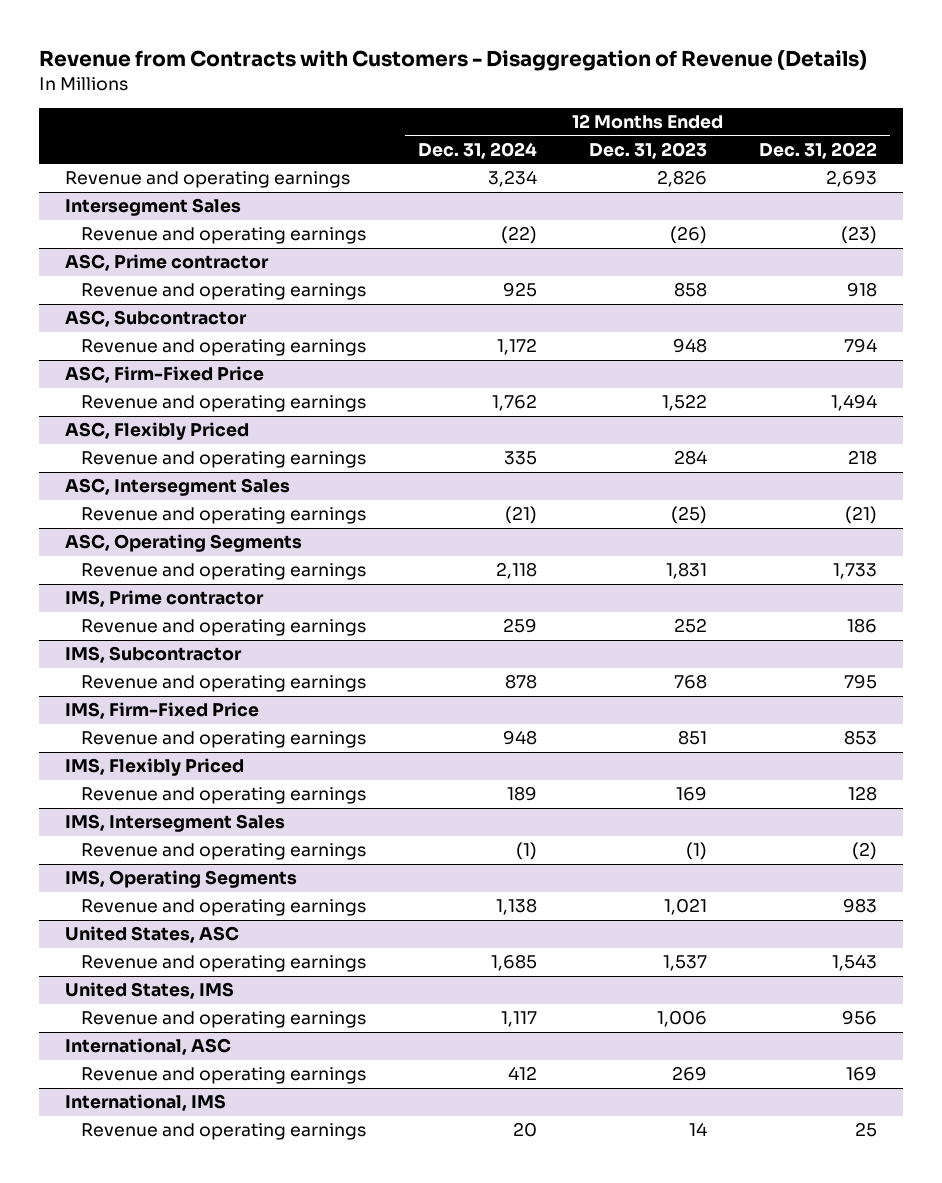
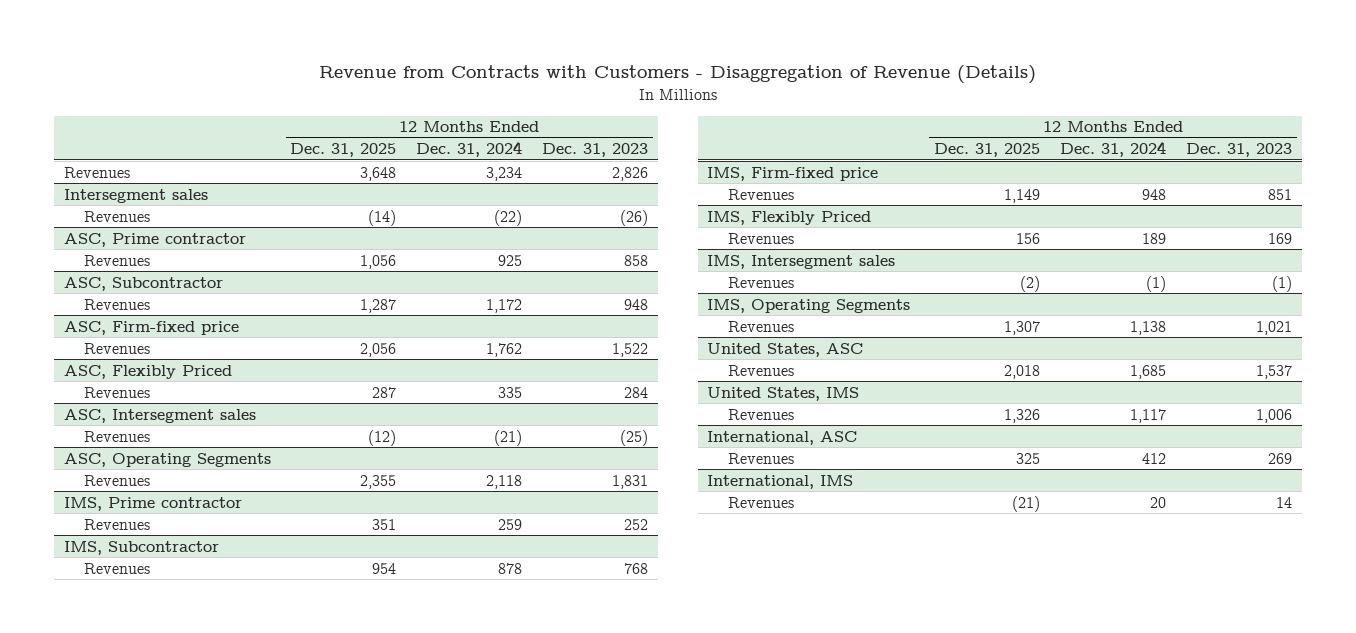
- | 12 Months Ended Dec. 31, 2024 | 12 Months Ended Dec. 31, 2023 | 12 Months Ended Dec. 31, 2022
+ | 12 Months Ended Dec. 31, 2025 | 12 Months Ended Dec. 31, 2024 | 12 Months Ended Dec. 31, 2023
- Revenue and operating earnings | 3,234 | 2,826 | 2,693
- Intersegment Sales
- Revenue and operating earnings | (22) | (26) | (23)
+ Revenues | 3,648 | 3,234 | 2,826
+ Intersegment sales
+ Revenues | (14) | (22) | (26)
@ ASC, Prime contractor
- Revenue and operating earnings | 925 | 858 | 918
+ Revenues | 1,056 | 925 | 858
@ ASC, Subcontractor
- Revenue and operating earnings | 1,172 | 948 | 794
- ASC, Firm-Fixed Price
- Revenue and operating earnings | 1,762 | 1,522 | 1,494
@ ASC, Subcontractor
+ Revenues | 1,287 | 1,172 | 948
+ ASC, Firm-fixed price
+ Revenues | 2,056 | 1,762 | 1,522
@ ASC, Flexibly Priced
- Revenue and operating earnings | 335 | 284 | 218
- ASC, Intersegment Sales
- Revenue and operating earnings | (21) | (25) | (21)
@ ASC, Flexibly Priced
+ Revenues | 287 | 335 | 284
+ ASC, Intersegment sales
+ Revenues | (12) | (21) | (25)
@ ASC, Operating Segments
- Revenue and operating earnings | 2,118 | 1,831 | 1,733
+ Revenues | 2,355 | 2,118 | 1,831
@ IMS, Prime contractor
- Revenue and operating earnings | 259 | 252 | 186
+ Revenues | 351 | 259 | 252
@ IMS, Subcontractor
- Revenue and operating earnings | 878 | 768 | 795
- IMS, Firm-Fixed Price
- Revenue and operating earnings | 948 | 851 | 853
@ IMS, Subcontractor
+ Revenues | 954 | 878 | 768
+ IMS, Firm-fixed price
+ Revenues | 1,149 | 948 | 851
@ IMS, Flexibly Priced
- Revenue and operating earnings | 189 | 169 | 128
- IMS, Intersegment Sales
- Revenue and operating earnings | (1) | (1) | (2)
@ IMS, Flexibly Priced
+ Revenues | 156 | 189 | 169
+ IMS, Intersegment sales
+ Revenues | (2) | (1) | (1)
@ IMS, Operating Segments
- Revenue and operating earnings | 1,138 | 1,021 | 983
+ Revenues | 1,307 | 1,138 | 1,021
@ United States, ASC
- Revenue and operating earnings | 1,685 | 1,537 | 1,543
+ Revenues | 2,018 | 1,685 | 1,537
@ United States, IMS
- Revenue and operating earnings | 1,117 | 1,006 | 956
+ Revenues | 1,326 | 1,117 | 1,006
@ International, ASC
- Revenue and operating earnings | 412 | 269 | 169
+ Revenues | 325 | 412 | 269
@ International, IMS
- Revenue and operating earnings | 20 | 14 | 25
+ Revenues | (21) | 20 | 14

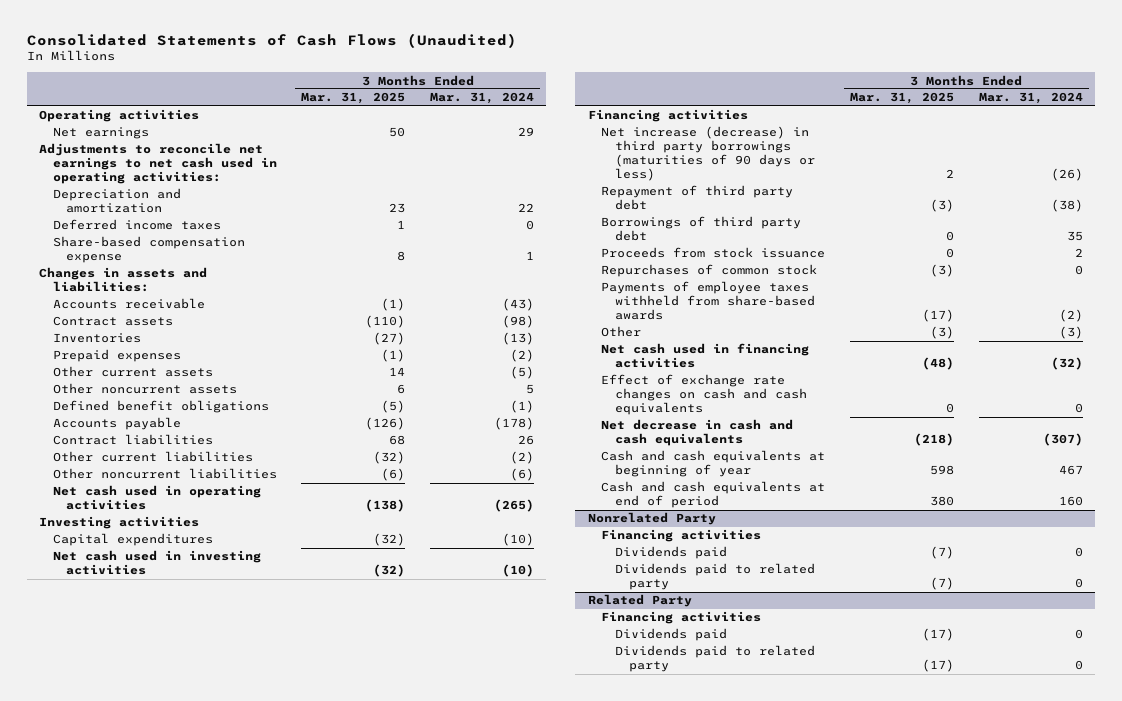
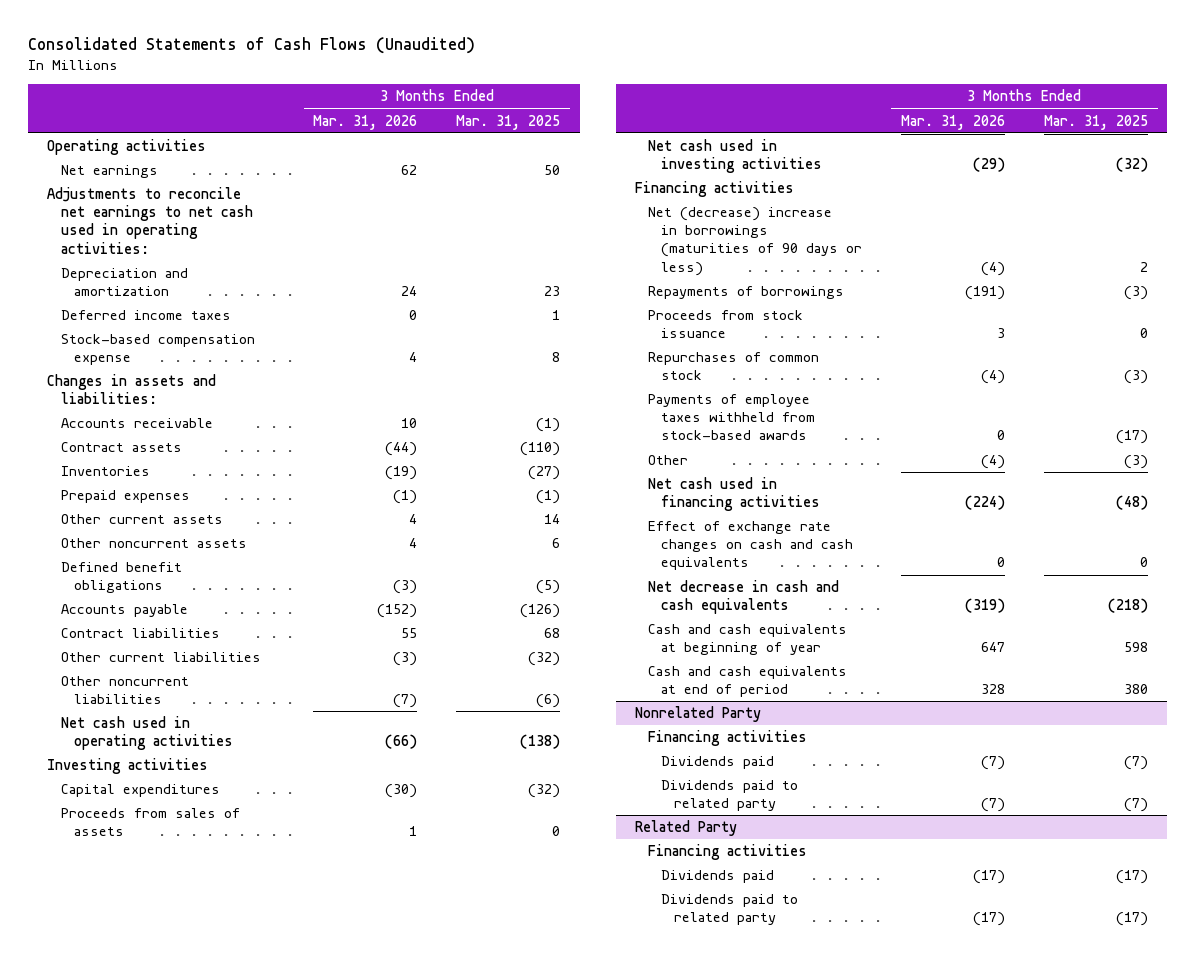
- | 3 Months Ended Mar. 31, 2025 | 3 Months Ended Mar. 31, 2024
+ | 3 Months Ended Mar. 31, 2026 | 3 Months Ended Mar. 31, 2025
- Share-based compensation expense | 8 | 1
+ Stock-based compensation expense | 4 | 8
+ Proceeds from sales of assets | 1 | 0
- Net increase (decrease) in third party borrowings (maturities of 90 days or less) | 2 | (26)
- Repayment of third party debt | (3) | (38)
- Borrowings of third party debt | 0 | 35
+ Net (decrease) increase in borrowings (maturities of 90 days or less) | (4) | 2
+ Repayments of borrowings | (191) | (3)
- Payments of employee taxes withheld from share-based awards | (17) | (2)
+ Payments of employee taxes withheld from stock-based awards | 0 | (17)

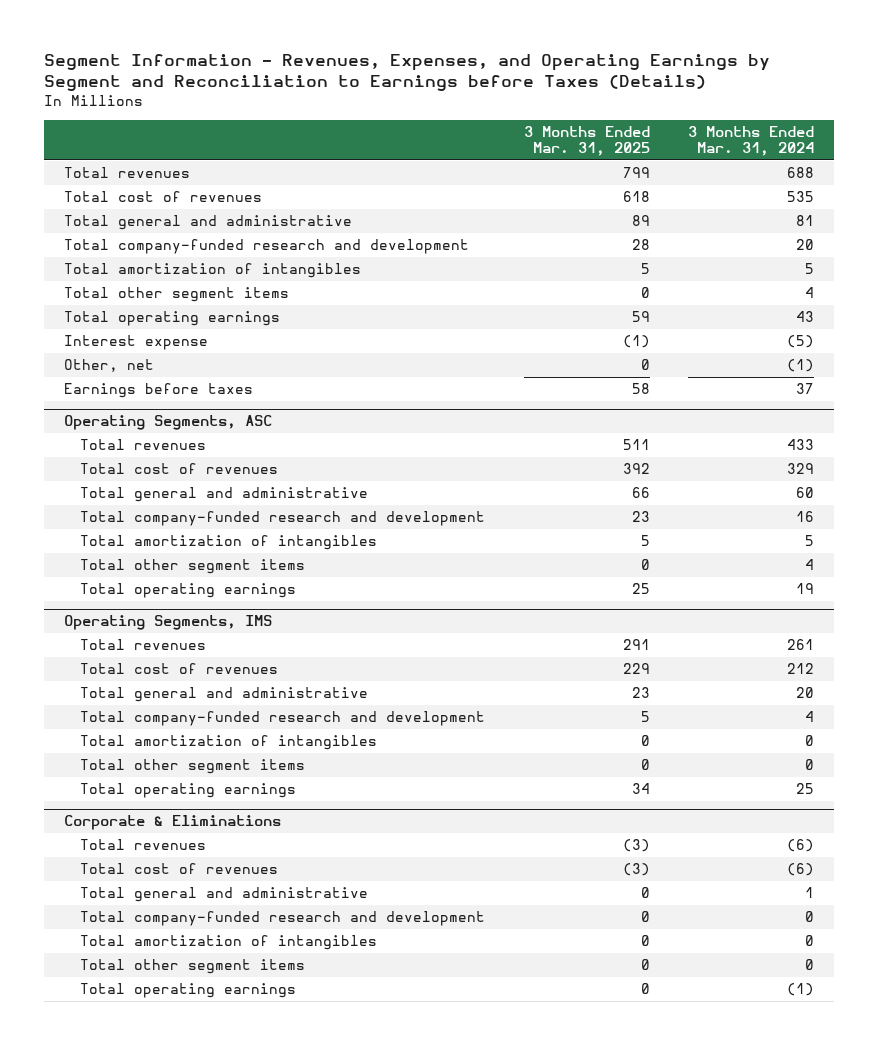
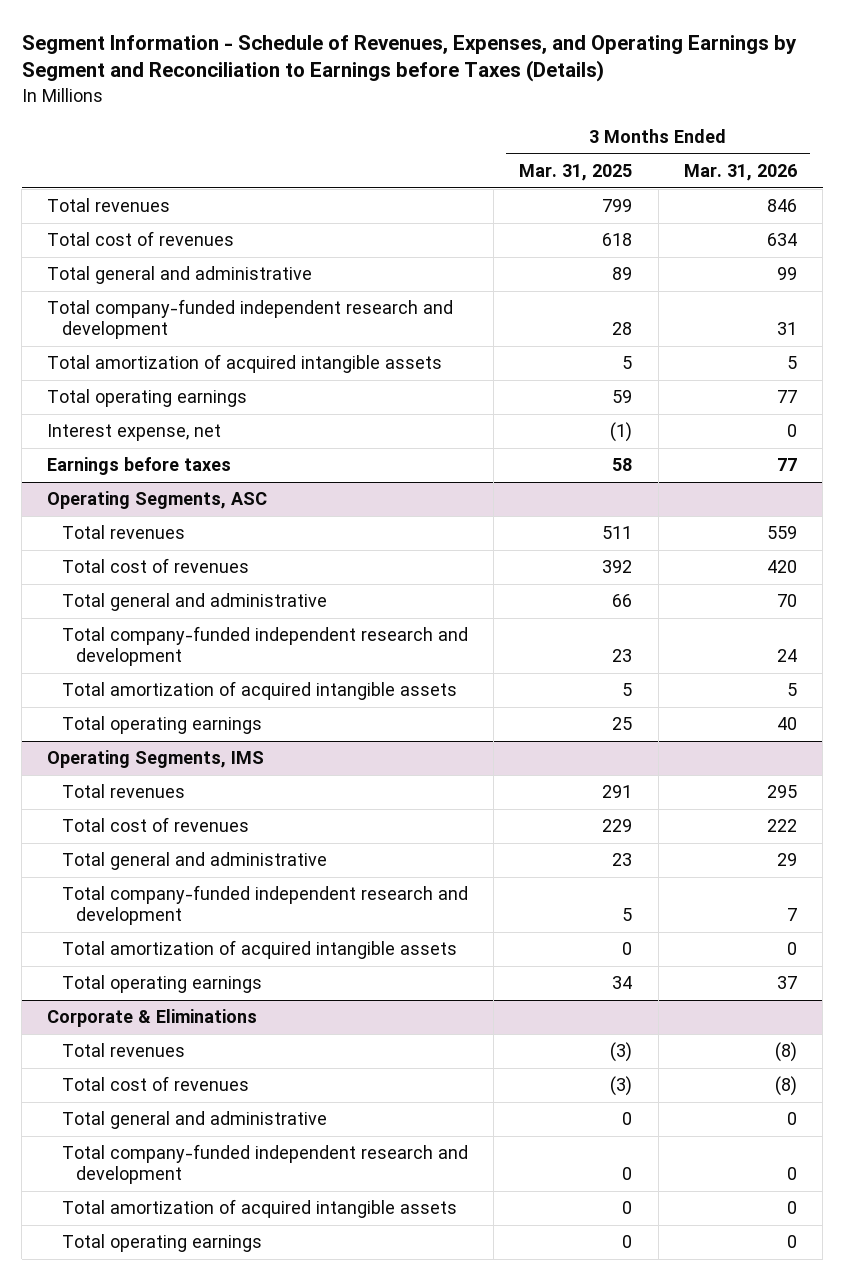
- Segment Information - Revenues, Expenses, and Operating Earnings by Segment and Reconciliation to Earnings before Taxes (Details)
+ Segment Information - Schedule of Revenues, Expenses, and Operating Earnings by Segment and Reconciliation to Earnings before Taxes (Details)
- | 3 Months Ended Mar. 31, 2025 | 3 Months Ended Mar. 31, 2024
+ | 3 Months Ended Mar. 31, 2025 | 3 Months Ended Mar. 31, 2026
- Total company-funded research and development | 28 | 20
- Total amortization of intangibles | 5 | 5
- Total other segment items | 0 | 4
+ Total company-funded independent research and development | 28 | 31
+ Total amortization of acquired intangible assets | 5 | 5
- Interest expense | (1) | (5)
- Other, net | 0 | (1)
+ Interest expense, net | (1) | 0
@ Operating Segments, ASC
- Total company-funded research and development | 23 | 16
- Total amortization of intangibles | 5 | 5
- Total other segment items | 0 | 4
+ Total company-funded independent research and development | 23 | 24
+ Total amortization of acquired intangible assets | 5 | 5
@ Operating Segments, IMS
- Total company-funded research and development | 5 | 4
- Total amortization of intangibles | 0 | 0
- Total other segment items | 0 | 0
+ Total company-funded independent research and development | 5 | 7
+ Total amortization of acquired intangible assets | 0 | 0
@ Corporate & Eliminations
- Total company-funded research and development | 0 | 0
- Total amortization of intangibles | 0 | 0
- Total other segment items | 0 | 0
+ Total company-funded independent research and development | 0 | 0
+ Total amortization of acquired intangible assets | 0 | 0

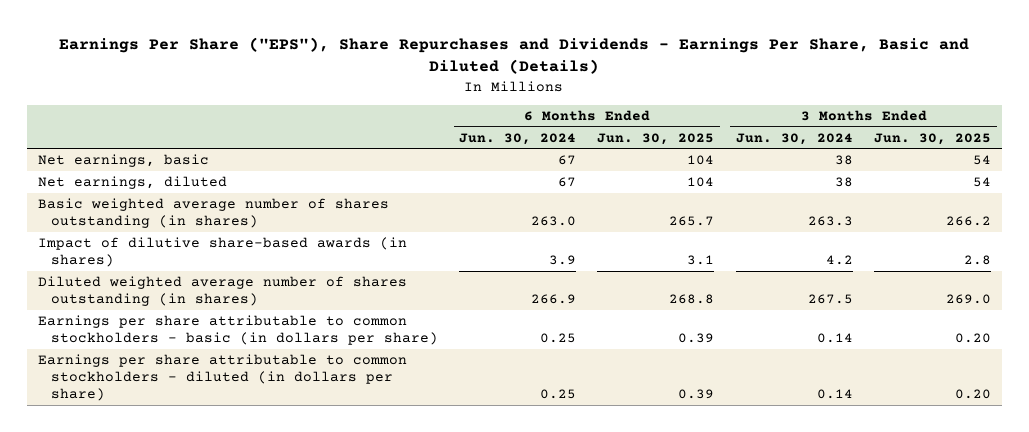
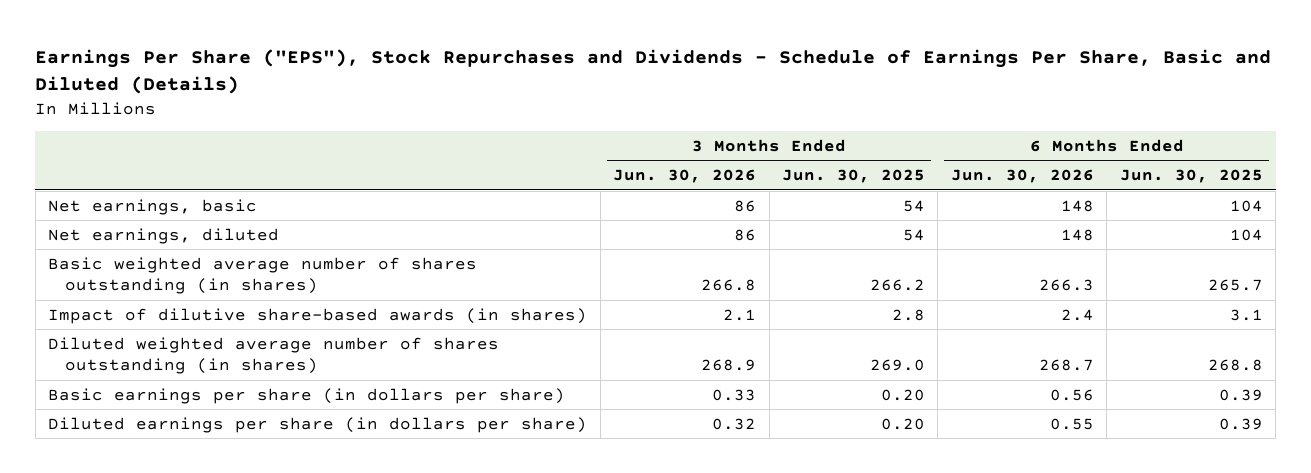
- Earnings Per Share ("EPS"), Share Repurchases and Dividends - Earnings Per Share, Basic and Diluted (Details)
+ Earnings Per Share ("EPS"), Stock Repurchases and Dividends - Schedule of Earnings Per Share, Basic and Diluted (Details)
- | 6 Months Ended Jun. 30, 2024 | 6 Months Ended Jun. 30, 2025 | 3 Months Ended Jun. 30, 2024 | 3 Months Ended Jun. 30, 2025
+ | 3 Months Ended Jun. 30, 2026 | 3 Months Ended Jun. 30, 2025 | 6 Months Ended Jun. 30, 2026 | 6 Months Ended Jun. 30, 2025
- Earnings per share attributable to common stockholders - basic (in dollars per share) | 0.25 | 0.39 | 0.14 | 0.20
- Earnings per share attributable to common stockholders - diluted (in dollars per share) | 0.25 | 0.39 | 0.14 | 0.20
+ Basic earnings per share (in dollars per share) | 0.33 | 0.20 | 0.56 | 0.39
+ Diluted earnings per share (in dollars per share) | 0.32 | 0.20 | 0.55 | 0.39

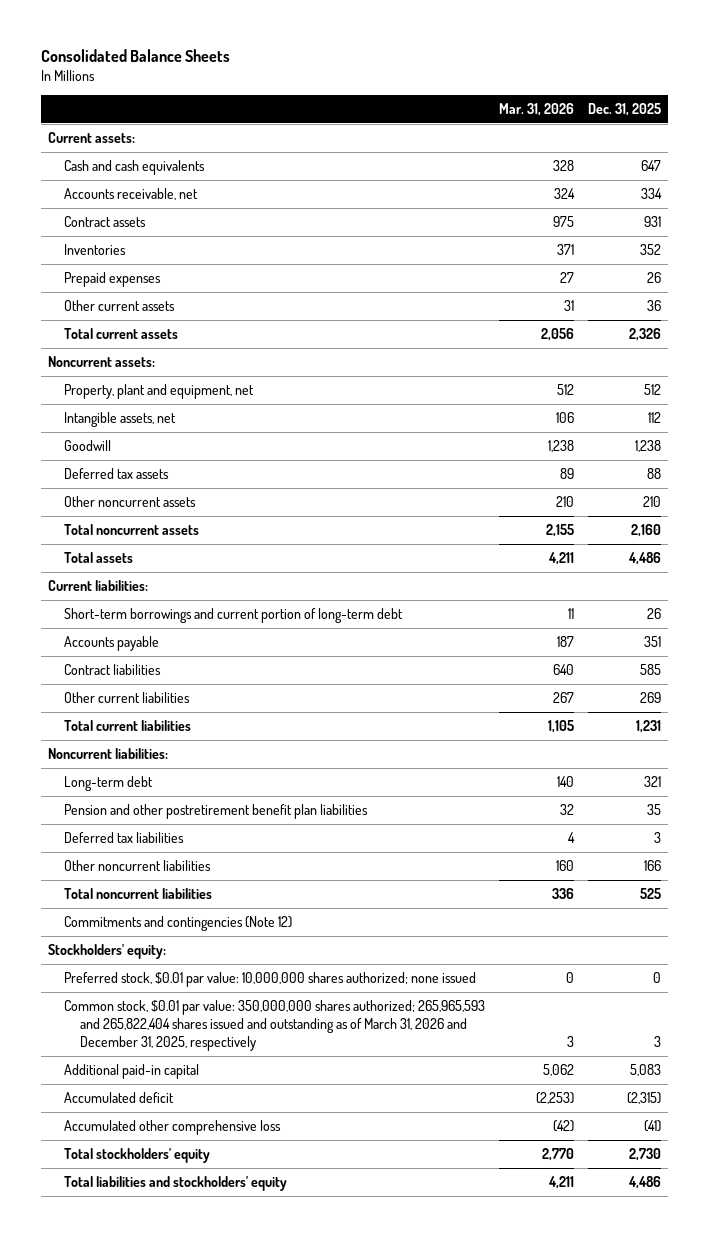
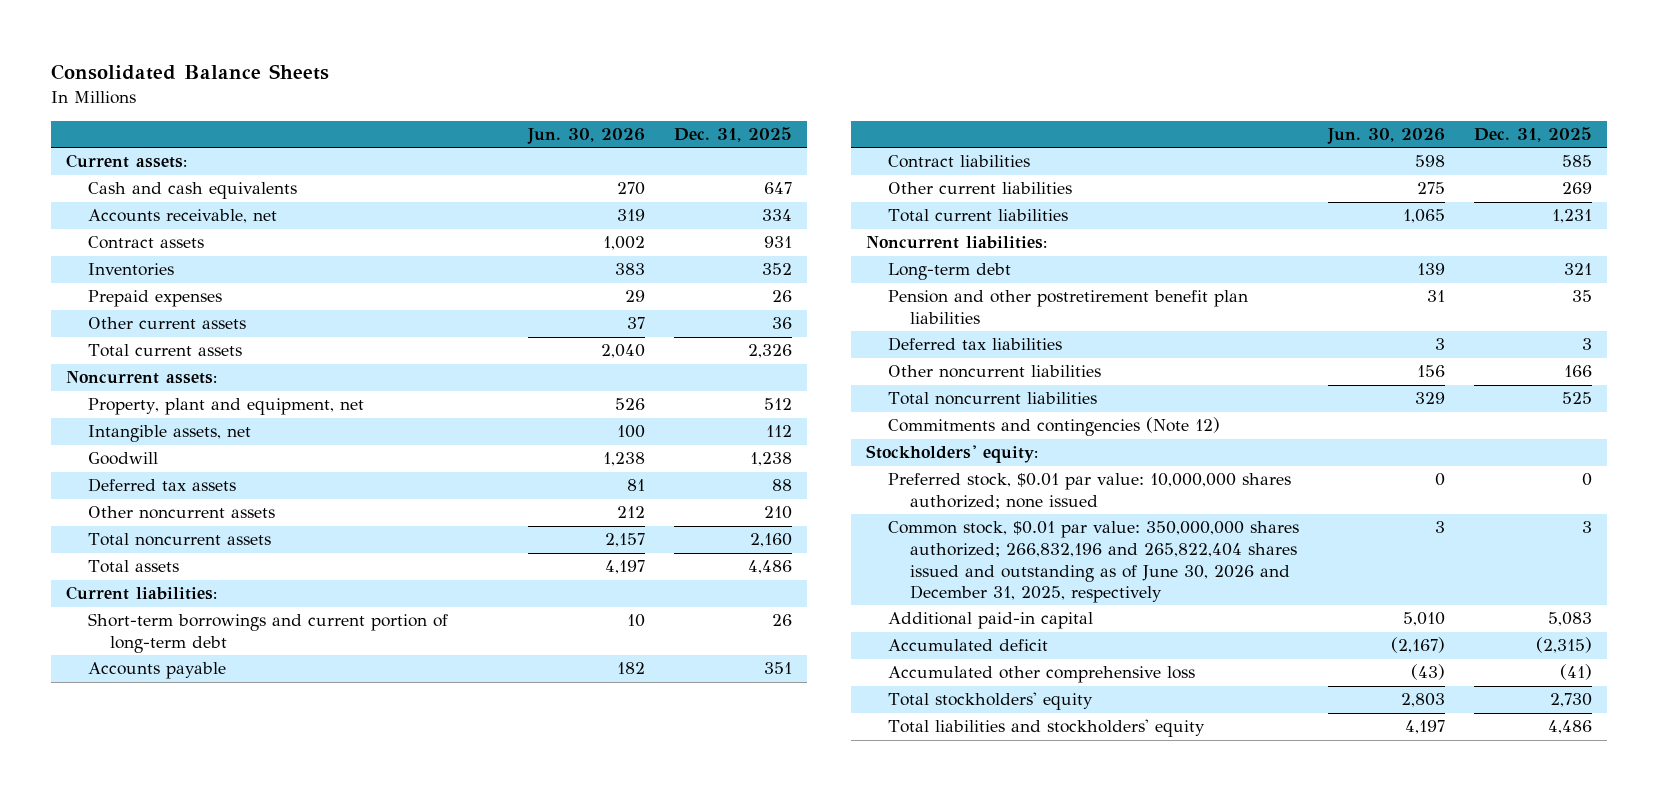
- | Mar. 31, 2026 | Dec. 31, 2025
+ | Jun. 30, 2026 | Dec. 31, 2025
- Common stock, $0.01 par value: 350,000,000 shares authorized; 265,965,593 and 265,822,404 shares issued and outstanding as of March 31, 2026 and December 31, 2025, respectively | 3 | 3
+ Common stock, $0.01 par value: 350,000,000 shares authorized; 266,832,196 and 265,822,404 shares issued and outstanding as of June 30, 2026 and December 31, 2025, respectively | 3 | 3

